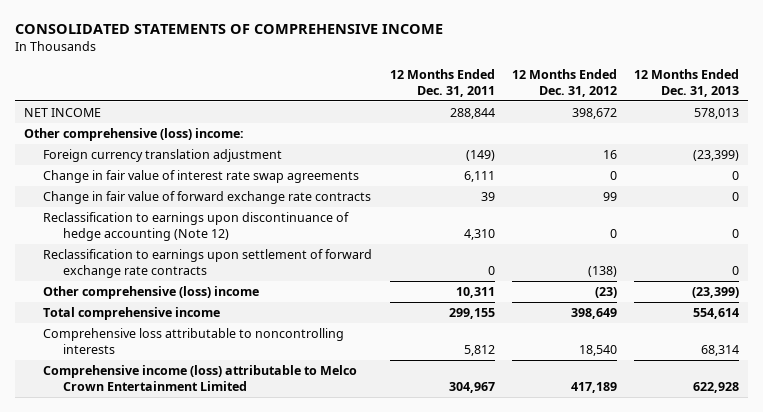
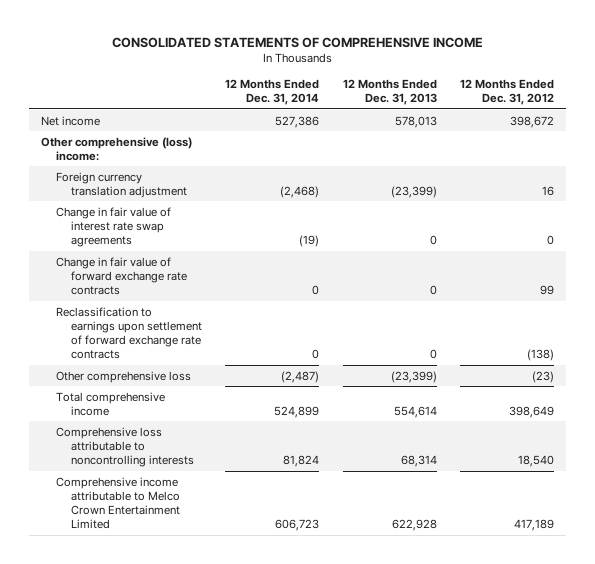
- | 12 Months Ended Dec. 31, 2011 | 12 Months Ended Dec. 31, 2012 | 12 Months Ended Dec. 31, 2013
+ | 12 Months Ended Dec. 31, 2014 | 12 Months Ended Dec. 31, 2013 | 12 Months Ended Dec. 31, 2012
- NET INCOME | 288,844 | 398,672 | 578,013
+ Net income | 527,386 | 578,013 | 398,672
- Reclassification to earnings upon discontinuance of hedge accounting (Note 12) | 4,310 | 0 | 0
- Other comprehensive (loss) income | 10,311 | (23) | (23,399)
+ Other comprehensive loss | (2,487) | (23,399) | (23)
- Comprehensive income (loss) attributable to Melco Crown Entertainment Limited | 304,967 | 417,189 | 622,928
+ Comprehensive income attributable to Melco Crown Entertainment Limited | 606,723 | 622,928 | 417,189

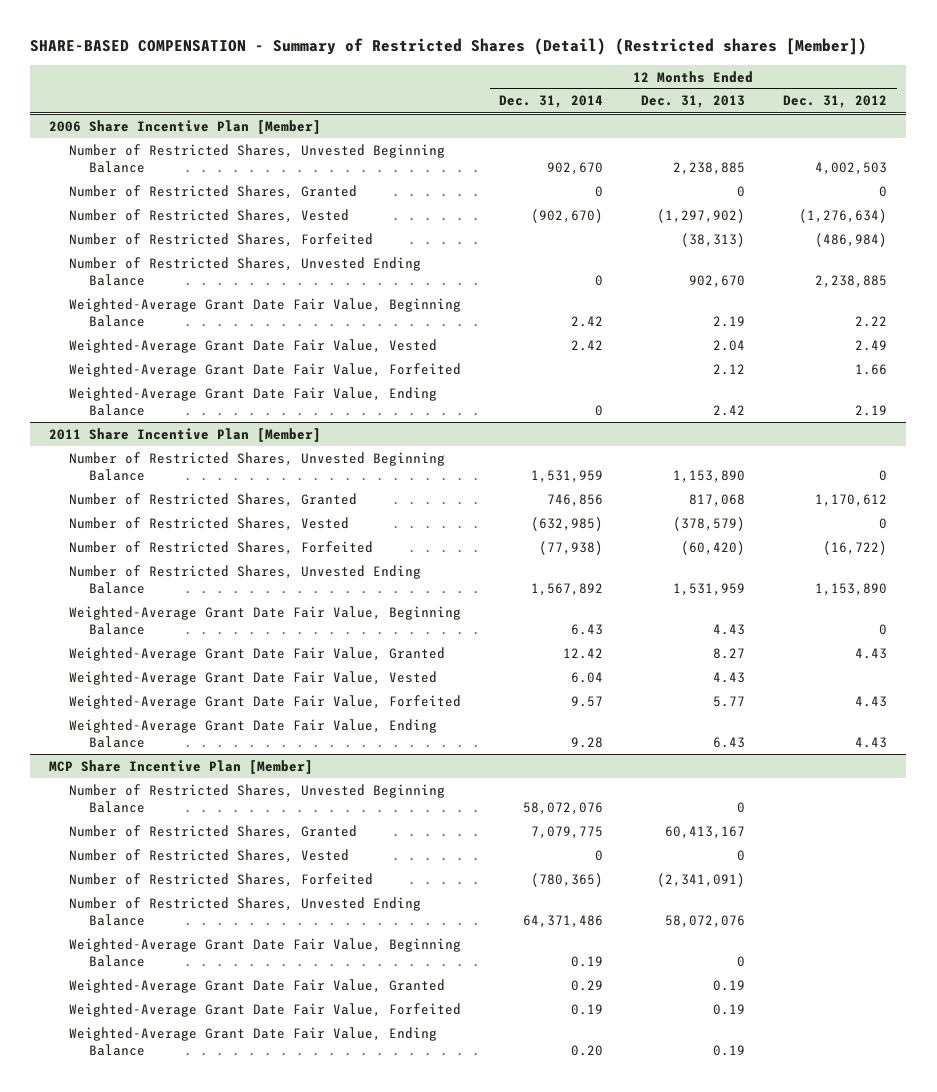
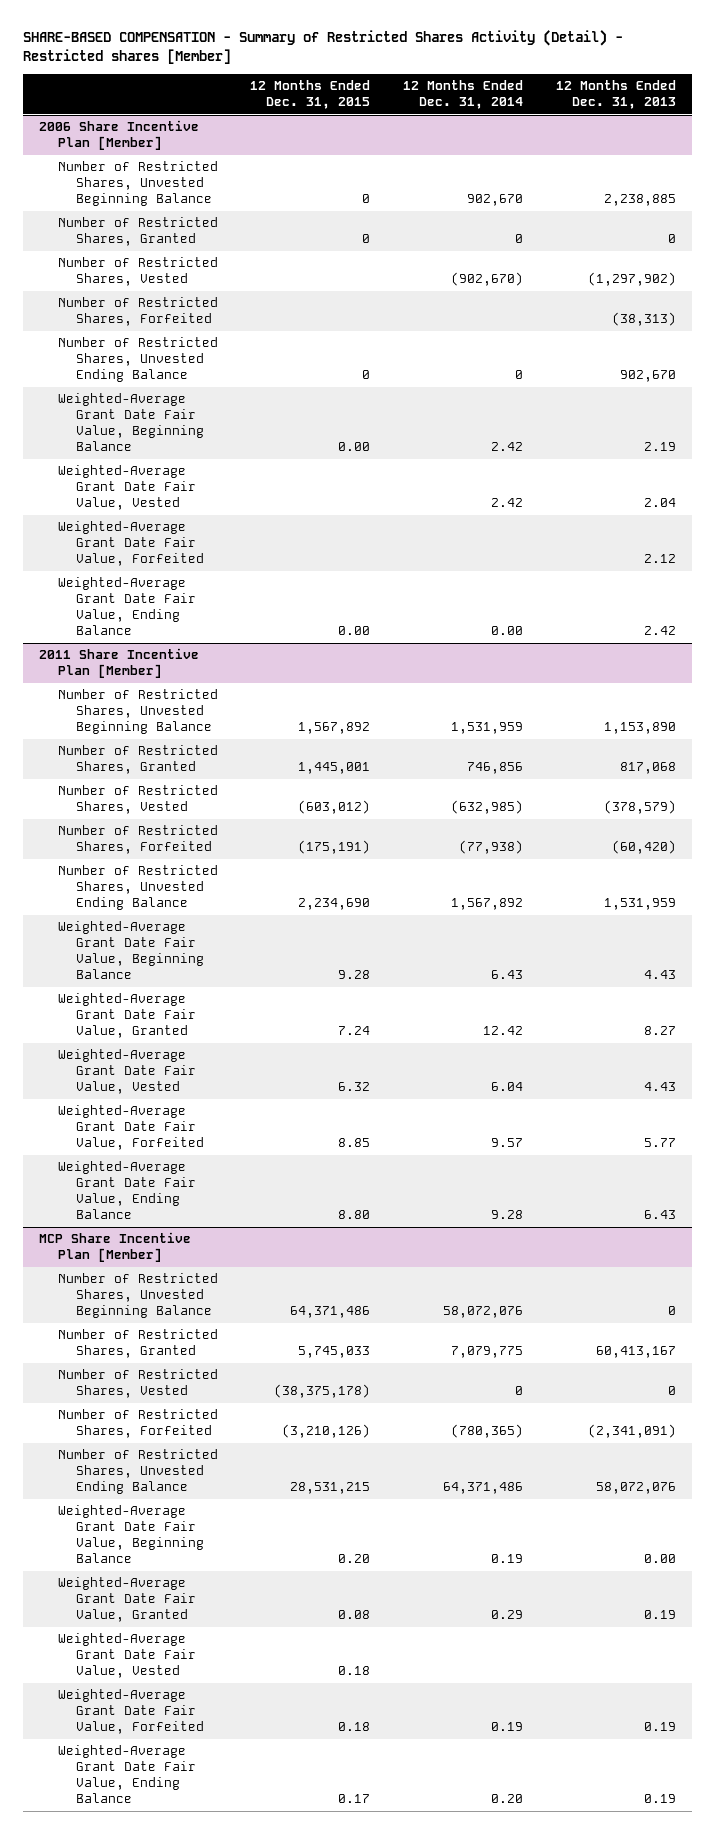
- SHARE-BASED COMPENSATION - Summary of Restricted Shares (Detail) (Restricted shares [Member])
+ SHARE-BASED COMPENSATION - Summary of Restricted Shares Activity (Detail) - Restricted shares [Member]
- | 12 Months Ended Dec. 31, 2014 | 12 Months Ended Dec. 31, 2013 | 12 Months Ended Dec. 31, 2012
+ | 12 Months Ended Dec. 31, 2015 | 12 Months Ended Dec. 31, 2014 | 12 Months Ended Dec. 31, 2013
@ 2006 Share Incentive Plan [Member]
- Weighted-Average Grant Date Fair Value, Ending Balance | 0 | 2.42 | 2.19
+ Weighted-Average Grant Date Fair Value, Ending Balance | 0.00 | 0.00 | 2.42
@ MCP Share Incentive Plan [Member]
- Weighted-Average Grant Date Fair Value, Beginning Balance | 0.19 | 0 |
+ Weighted-Average Grant Date Fair Value, Beginning Balance | 0.20 | 0.19 | 0.00
+ Weighted-Average Grant Date Fair Value, Vested | 0.18 | |

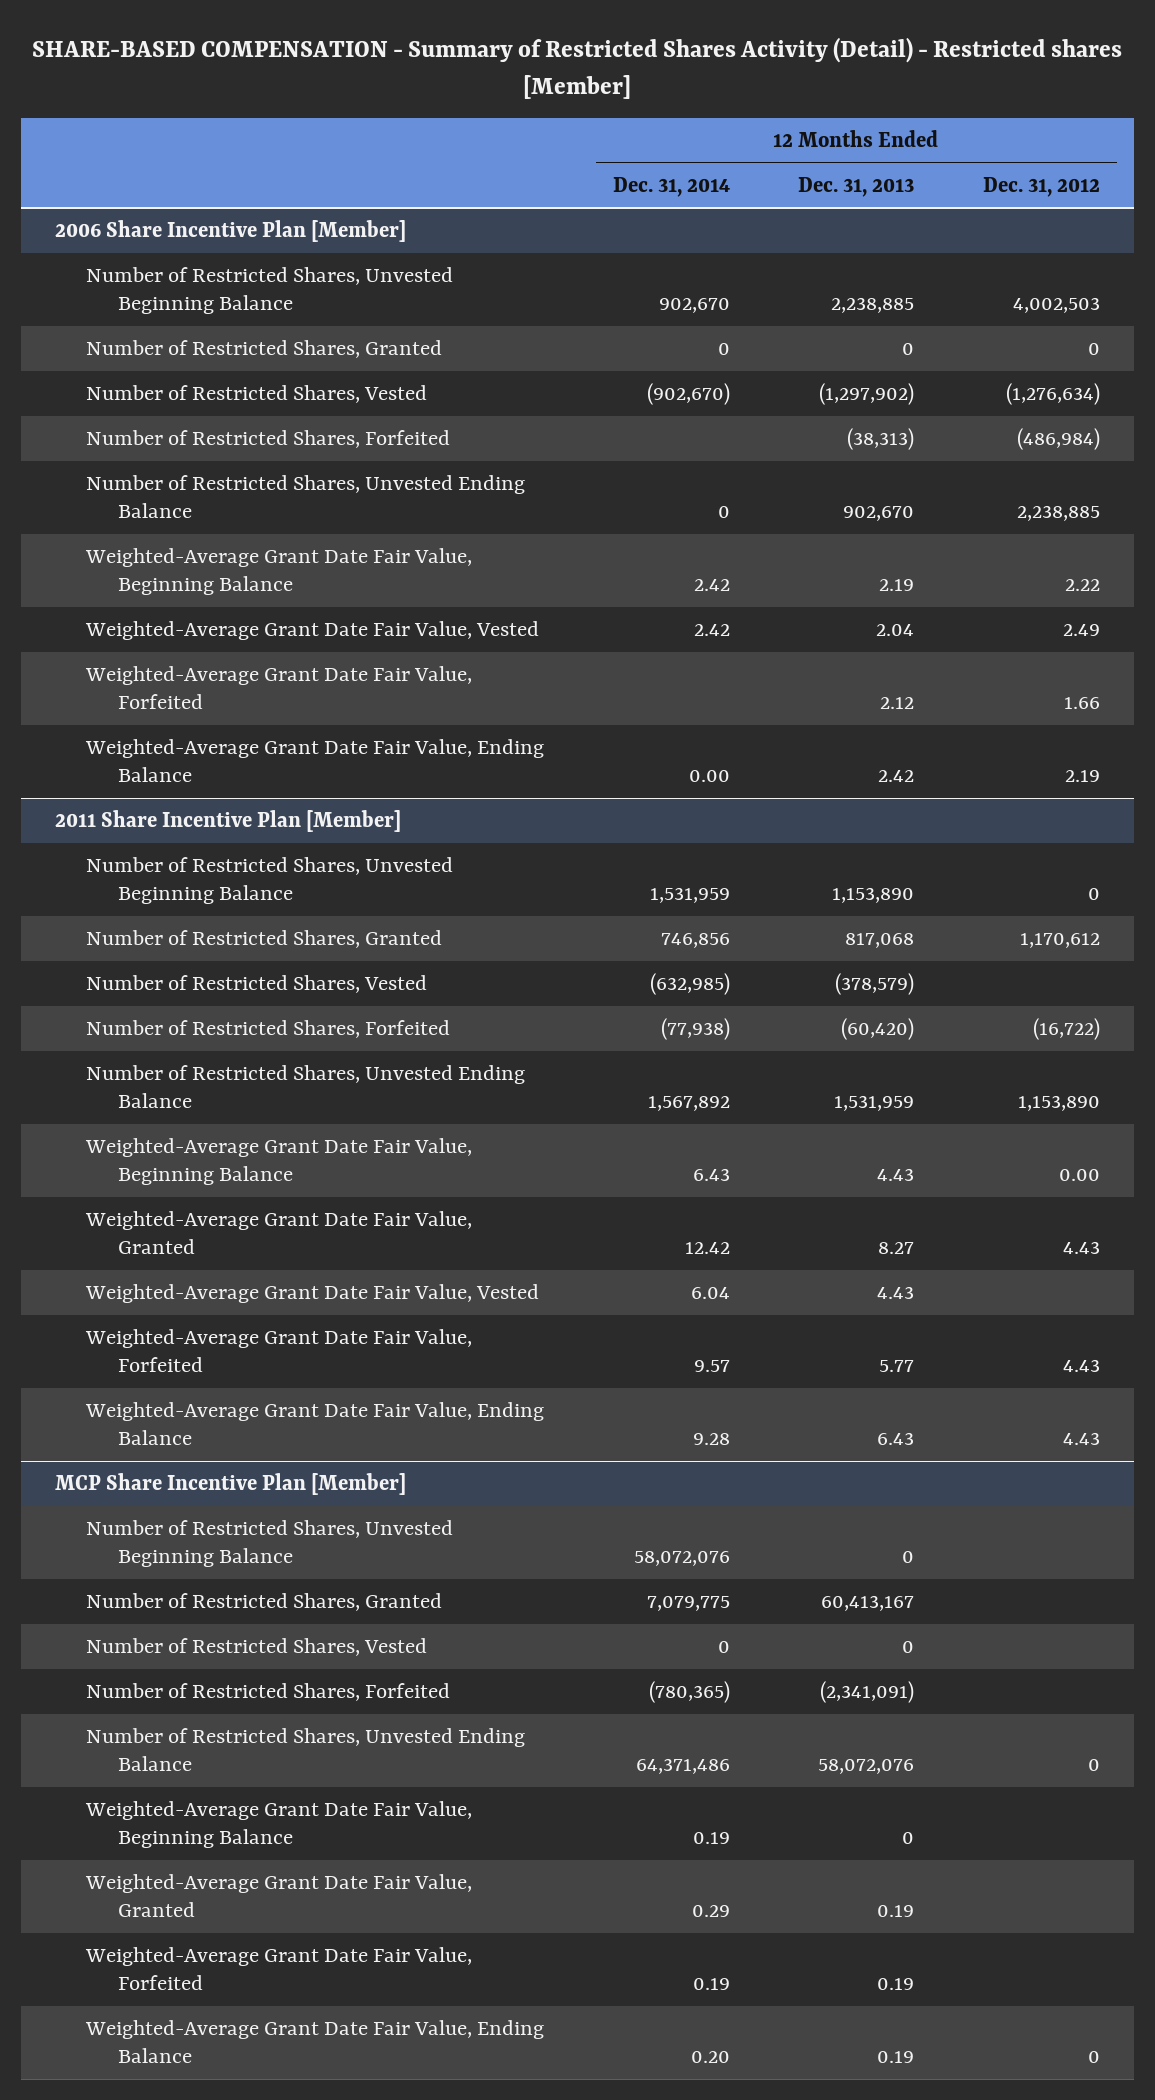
- | 12 Months Ended Dec. 31, 2015 | 12 Months Ended Dec. 31, 2014 | 12 Months Ended Dec. 31, 2013
+ | 12 Months Ended Dec. 31, 2014 | 12 Months Ended Dec. 31, 2013 | 12 Months Ended Dec. 31, 2012
@ MCP Share Incentive Plan [Member]
- Weighted-Average Grant Date Fair Value, Beginning Balance | 0.20 | 0.19 | 0.00
+ Weighted-Average Grant Date Fair Value, Beginning Balance | 0.19 | 0 |
- Weighted-Average Grant Date Fair Value, Vested | 0.18 | |

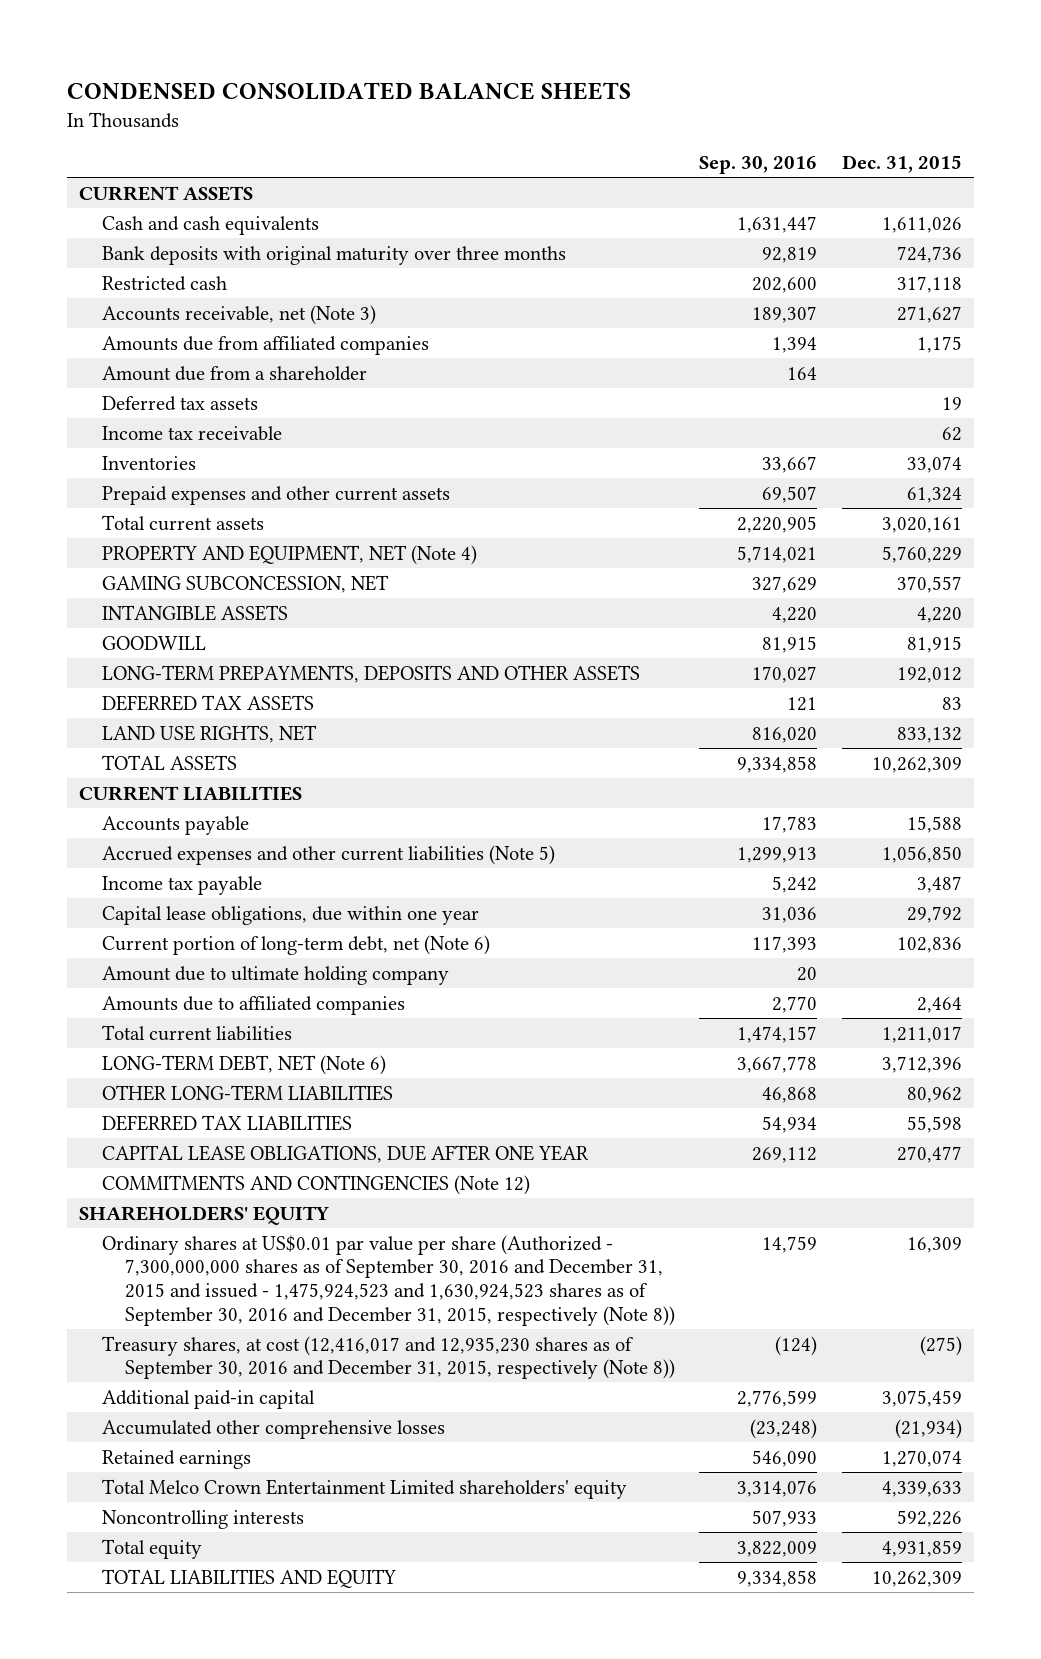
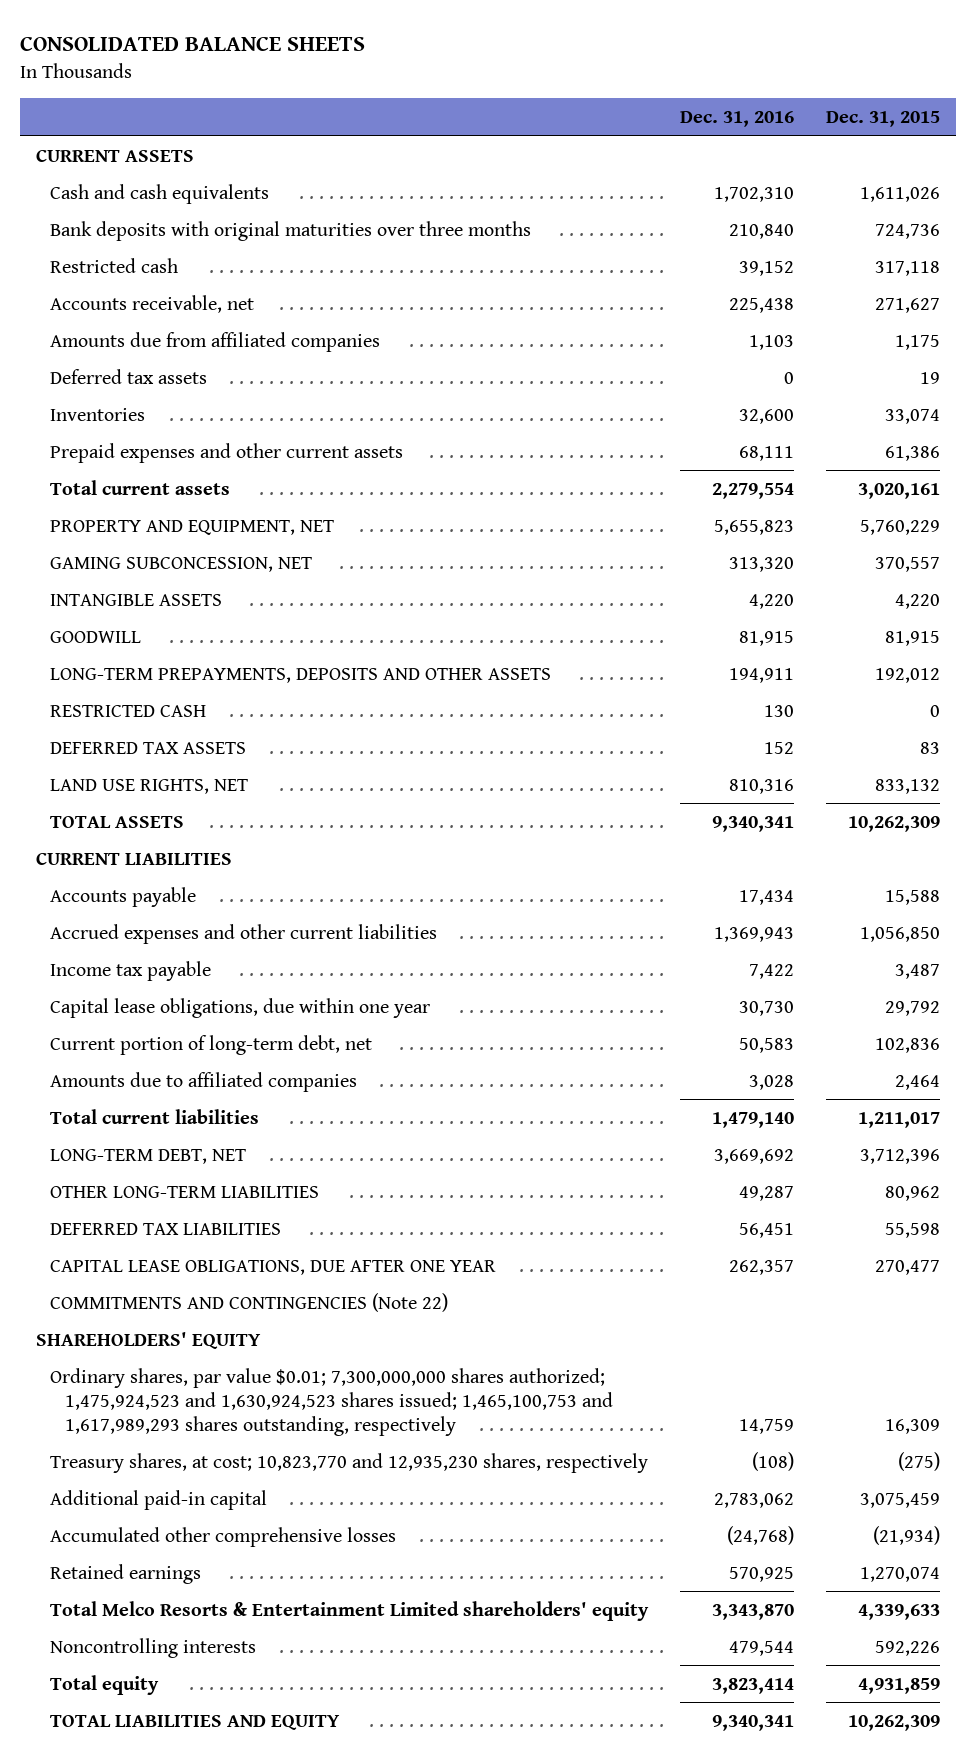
- CONDENSED CONSOLIDATED BALANCE SHEETS
+ CONSOLIDATED BALANCE SHEETS
- | Sep. 30, 2016 | Dec. 31, 2015
+ | Dec. 31, 2016 | Dec. 31, 2015
- Bank deposits with original maturity over three months | 92,819 | 724,736
+ Bank deposits with original maturities over three months | 210,840 | 724,736
- Accounts receivable, net (Note 3) | 189,307 | 271,627
+ Accounts receivable, net | 225,438 | 271,627
- Amount due from a shareholder | 164 |
- Income tax receivable | | 62
- Prepaid expenses and other current assets | 69,507 | 61,324
+ Prepaid expenses and other current assets | 68,111 | 61,386
- PROPERTY AND EQUIPMENT, NET (Note 4) | 5,714,021 | 5,760,229
+ PROPERTY AND EQUIPMENT, NET | 5,655,823 | 5,760,229
+ RESTRICTED CASH | 130 | 0
- Accrued expenses and other current liabilities (Note 5) | 1,299,913 | 1,056,850
+ Accrued expenses and other current liabilities | 1,369,943 | 1,056,850
- Current portion of long-term debt, net (Note 6) | 117,393 | 102,836
- Amount due to ultimate holding company | 20 |
+ Current portion of long-term debt, net | 50,583 | 102,836
- LONG-TERM DEBT, NET (Note 6) | 3,667,778 | 3,712,396
+ LONG-TERM DEBT, NET | 3,669,692 | 3,712,396
- COMMITMENTS AND CONTINGENCIES (Note 12)
+ COMMITMENTS AND CONTINGENCIES (Note 22)
- Ordinary shares at US$0.01 par value per share (Authorized - 7,300,000,000 shares as of September 30, 2016 and December 31, 2015 and issued - 1,475,924,523 and 1,630,924,523 shares as of September 30, 2016 and December 31, 2015, respectively (Note 8)) | 14,759 | 16,309
- Treasury shares, at cost (12,416,017 and 12,935,230 shares as of September 30, 2016 and December 31, 2015, respectively (Note 8)) | (124) | (275)
+ Ordinary shares, par value $0.01; 7,300,000,000 shares authorized; 1,475,924,523 and 1,630,924,523 shares issued; 1,465,100,753 and 1,617,989,293 shares outstanding, respectively | 14,759 | 16,309
+ Treasury shares, at cost; 10,823,770 and 12,935,230 shares, respectively | (108) | (275)
- Total Melco Crown Entertainment Limited shareholders' equity | 3,314,076 | 4,339,633
+ Total Melco Resorts & Entertainment Limited shareholders' equity | 3,343,870 | 4,339,633

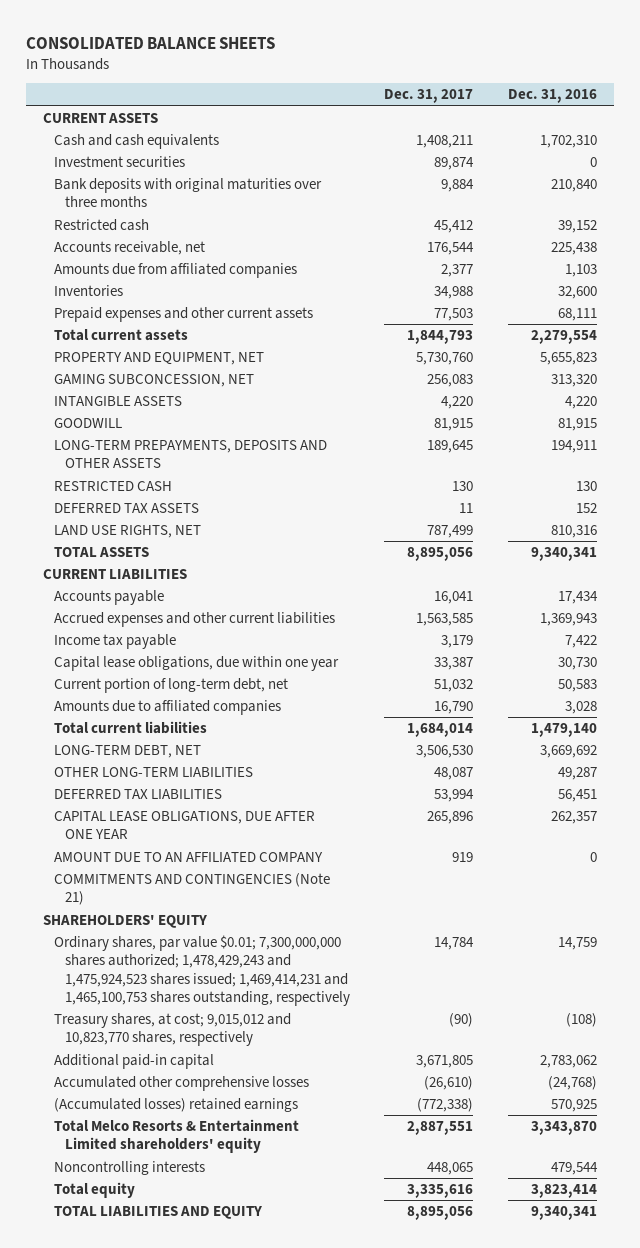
- | Dec. 31, 2016 | Dec. 31, 2015
+ | Dec. 31, 2017 | Dec. 31, 2016
+ Investment securities | 89,874 | 0
- Deferred tax assets | 0 | 19
- COMMITMENTS AND CONTINGENCIES (Note 22)
+ AMOUNT DUE TO AN AFFILIATED COMPANY | 919 | 0
+ COMMITMENTS AND CONTINGENCIES (Note 21)
- Ordinary shares, par value $0.01; 7,300,000,000 shares authorized; 1,475,924,523 and 1,630,924,523 shares issued; 1,465,100,753 and 1,617,989,293 shares outstanding, respectively | 14,759 | 16,309
- Treasury shares, at cost; 10,823,770 and 12,935,230 shares, respectively | (108) | (275)
+ Ordinary shares, par value $0.01; 7,300,000,000 shares authorized; 1,478,429,243 and 1,475,924,523 shares issued; 1,469,414,231 and 1,465,100,753 shares outstanding, respectively | 14,784 | 14,759
+ Treasury shares, at cost; 9,015,012 and 10,823,770 shares, respectively | (90) | (108)
- Retained earnings | 570,925 | 1,270,074
+ (Accumulated losses) retained earnings | (772,338) | 570,925

